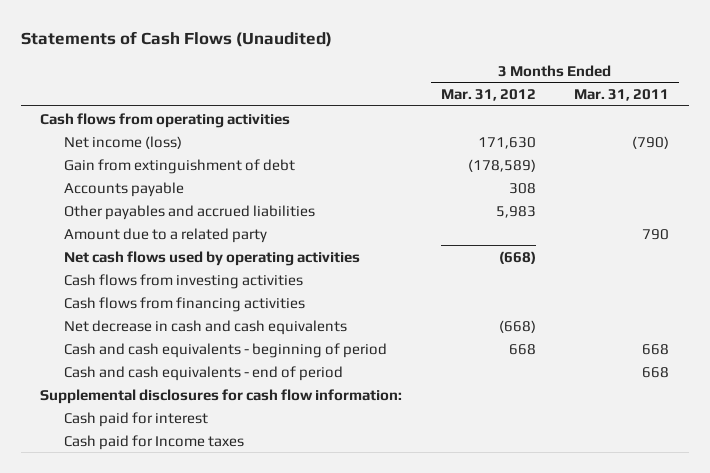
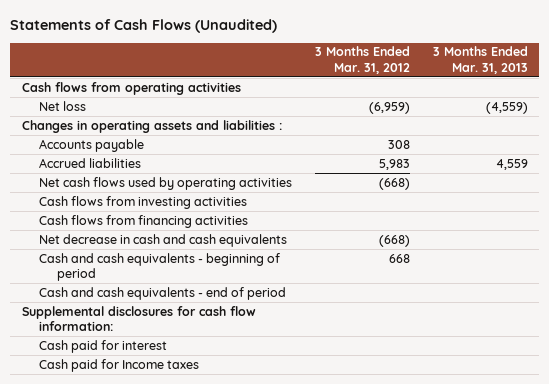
- | 3 Months Ended Mar. 31, 2012 | 3 Months Ended Mar. 31, 2011
+ | 3 Months Ended Mar. 31, 2012 | 3 Months Ended Mar. 31, 2013
- Net income (loss) | 171,630 | (790)
- Gain from extinguishment of debt | (178,589) |
+ Net loss | (6,959) | (4,559)
+ Changes in operating assets and liabilities :
- Other payables and accrued liabilities | 5,983 |
- Amount due to a related party | | 790
+ Accrued liabilities | 5,983 | 4,559

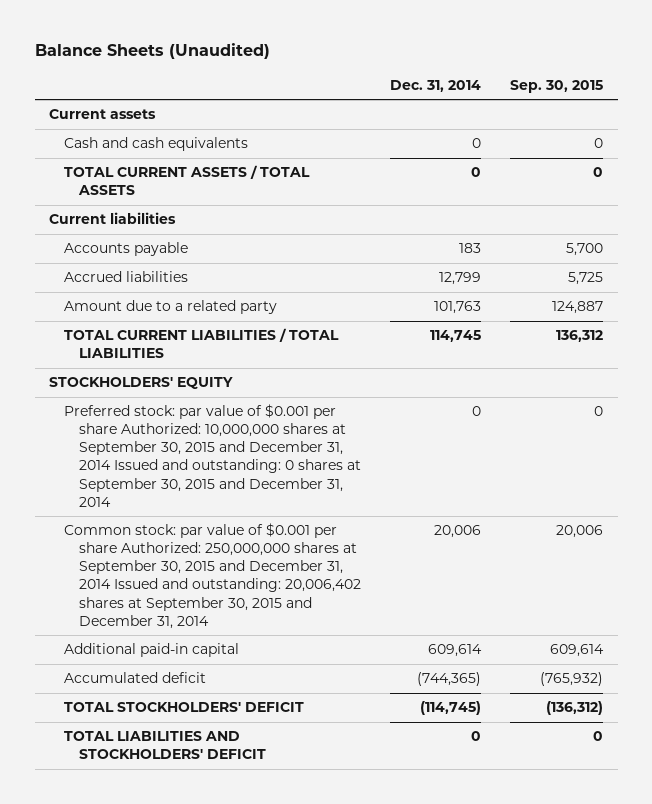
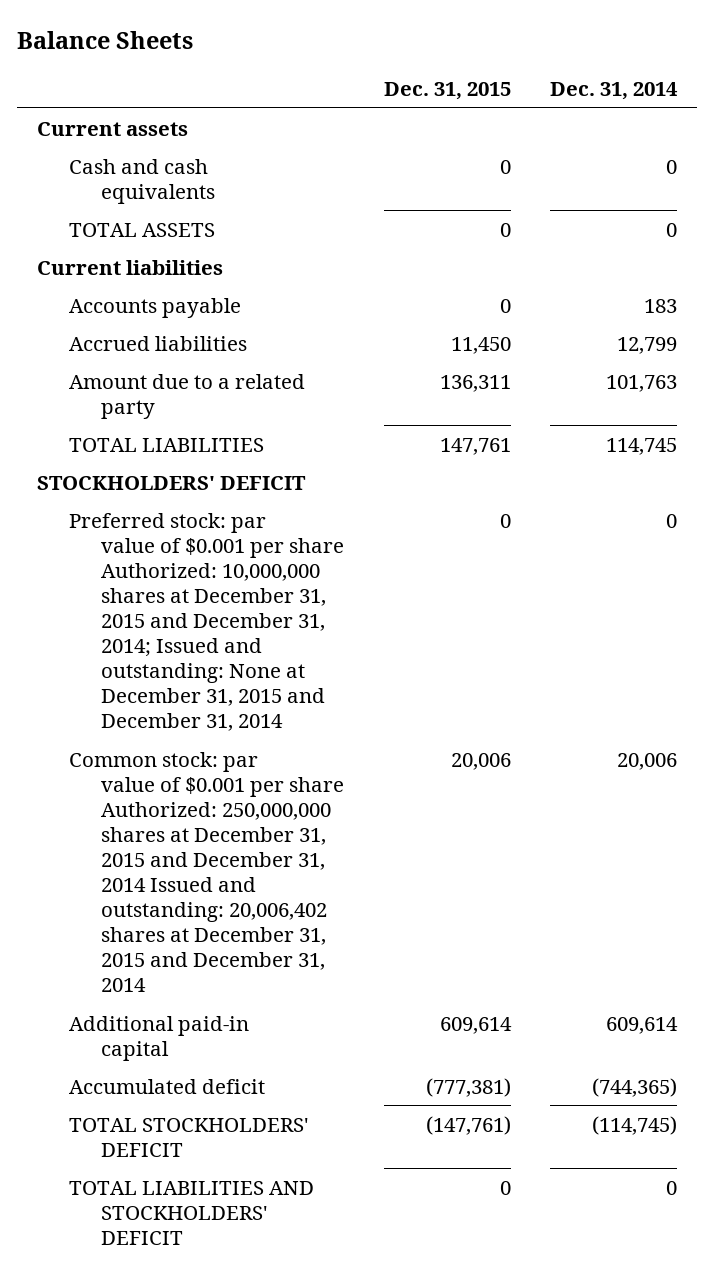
- Balance Sheets (Unaudited)
+ Balance Sheets
- | Dec. 31, 2014 | Sep. 30, 2015
+ | Dec. 31, 2015 | Dec. 31, 2014
- TOTAL CURRENT ASSETS / TOTAL ASSETS | 0 | 0
+ TOTAL ASSETS | 0 | 0
- TOTAL CURRENT LIABILITIES / TOTAL LIABILITIES | 114,745 | 136,312
- STOCKHOLDERS' EQUITY
- Preferred stock: par value of $0.001 per share Authorized: 10,000,000 shares at September 30, 2015 and December 31, 2014 Issued and outstanding: 0 shares at September 30, 2015 and December 31, 2014 | 0 | 0
- Common stock: par value of $0.001 per share Authorized: 250,000,000 shares at September 30, 2015 and December 31, 2014 Issued and outstanding: 20,006,402 shares at September 30, 2015 and December 31, 2014 | 20,006 | 20,006
+ TOTAL LIABILITIES | 147,761 | 114,745
+ STOCKHOLDERS' DEFICIT
+ Preferred stock: par value of $0.001 per share Authorized: 10,000,000 shares at December 31, 2015 and December 31, 2014; Issued and outstanding: None at December 31, 2015 and December 31, 2014 | 0 | 0
+ Common stock: par value of $0.001 per share Authorized: 250,000,000 shares at December 31, 2015 and December 31, 2014 Issued and outstanding: 20,006,402 shares at December 31, 2015 and December 31, 2014 | 20,006 | 20,006

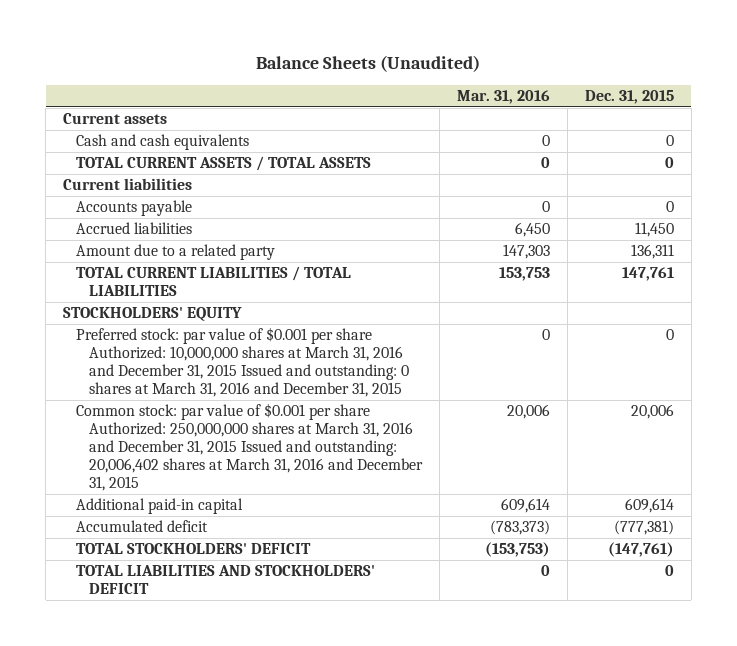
- Balance Sheets
+ Balance Sheets (Unaudited)
- | Dec. 31, 2015 | Dec. 31, 2014
+ | Mar. 31, 2016 | Dec. 31, 2015
- TOTAL ASSETS | 0 | 0
+ TOTAL CURRENT ASSETS / TOTAL ASSETS | 0 | 0
- TOTAL LIABILITIES | 147,761 | 114,745
- STOCKHOLDERS' DEFICIT
- Preferred stock: par value of $0.001 per share Authorized: 10,000,000 shares at December 31, 2015 and December 31, 2014; Issued and outstanding: None at December 31, 2015 and December 31, 2014 | 0 | 0
- Common stock: par value of $0.001 per share Authorized: 250,000,000 shares at December 31, 2015 and December 31, 2014 Issued and outstanding: 20,006,402 shares at December 31, 2015 and December 31, 2014 | 20,006 | 20,006
+ TOTAL CURRENT LIABILITIES / TOTAL LIABILITIES | 153,753 | 147,761
+ STOCKHOLDERS' EQUITY
+ Preferred stock: par value of $0.001 per share Authorized: 10,000,000 shares at March 31, 2016 and December 31, 2015 Issued and outstanding: 0 shares at March 31, 2016 and December 31, 2015 | 0 | 0
+ Common stock: par value of $0.001 per share Authorized: 250,000,000 shares at March 31, 2016 and December 31, 2015 Issued and outstanding: 20,006,402 shares at March 31, 2016 and December 31, 2015 | 20,006 | 20,006

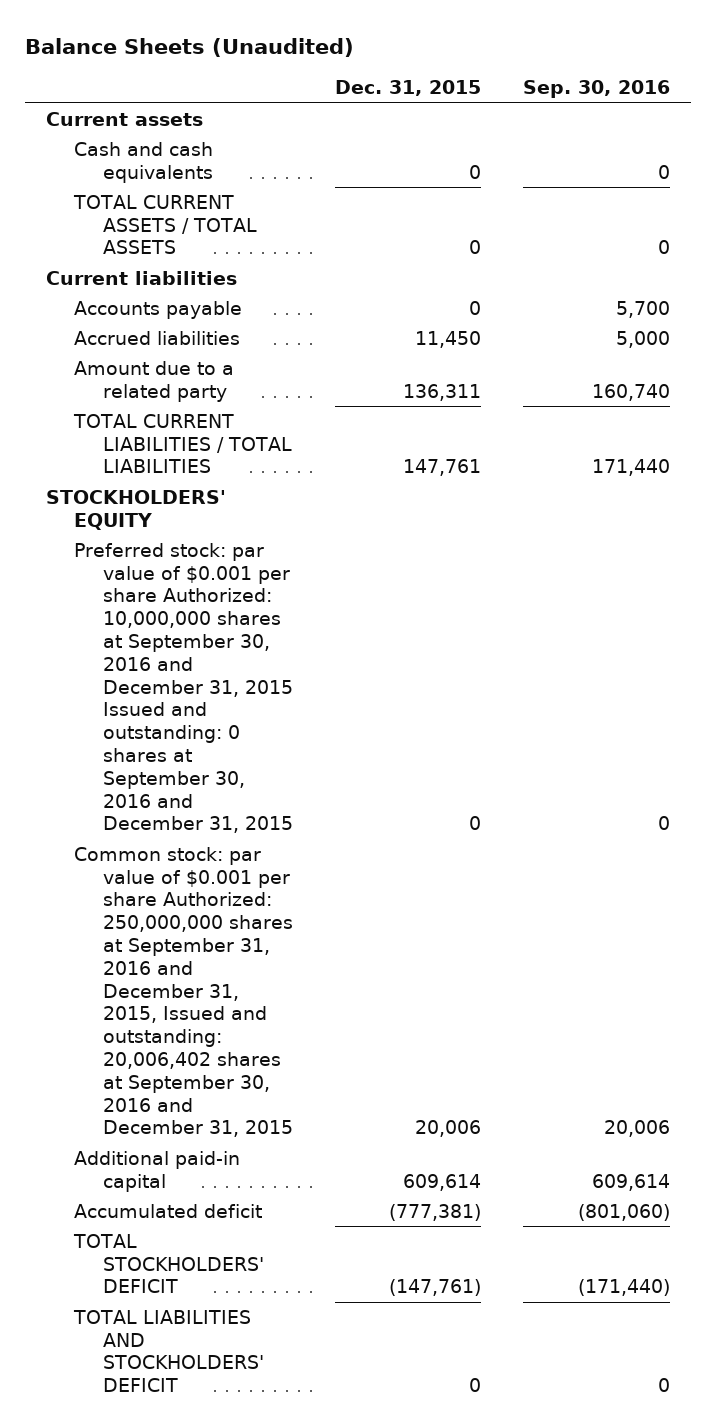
- | Mar. 31, 2016 | Dec. 31, 2015
+ | Dec. 31, 2015 | Sep. 30, 2016
- Preferred stock: par value of $0.001 per share Authorized: 10,000,000 shares at March 31, 2016 and December 31, 2015 Issued and outstanding: 0 shares at March 31, 2016 and December 31, 2015 | 0 | 0
- Common stock: par value of $0.001 per share Authorized: 250,000,000 shares at March 31, 2016 and December 31, 2015 Issued and outstanding: 20,006,402 shares at March 31, 2016 and December 31, 2015 | 20,006 | 20,006
+ Preferred stock: par value of $0.001 per share Authorized: 10,000,000 shares at September 30, 2016 and December 31, 2015 Issued and outstanding: 0 shares at September 30, 2016 and December 31, 2015 | 0 | 0
+ Common stock: par value of $0.001 per share Authorized: 250,000,000 shares at September 31, 2016 and December 31, 2015, Issued and outstanding: 20,006,402 shares at September 30, 2016 and December 31, 2015 | 20,006 | 20,006

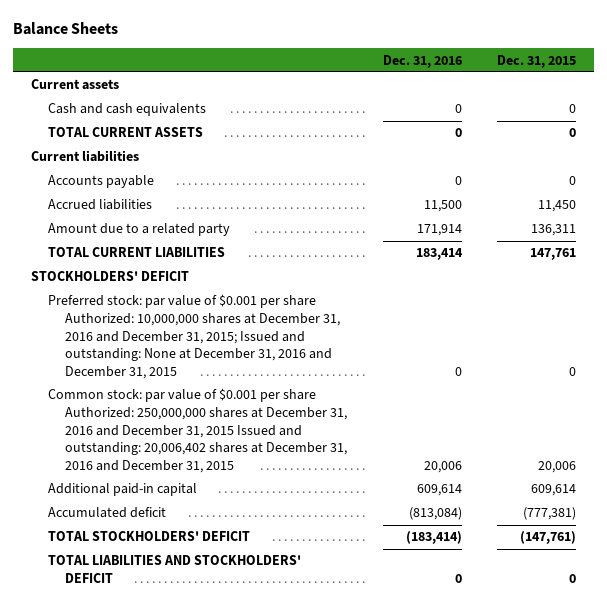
- Balance Sheets (Unaudited)
+ Balance Sheets
- | Dec. 31, 2015 | Sep. 30, 2016
+ | Dec. 31, 2016 | Dec. 31, 2015
- TOTAL CURRENT ASSETS / TOTAL ASSETS | 0 | 0
+ TOTAL CURRENT ASSETS | 0 | 0
- TOTAL CURRENT LIABILITIES / TOTAL LIABILITIES | 147,761 | 171,440
- STOCKHOLDERS' EQUITY
- Preferred stock: par value of $0.001 per share Authorized: 10,000,000 shares at September 30, 2016 and December 31, 2015 Issued and outstanding: 0 shares at September 30, 2016 and December 31, 2015 | 0 | 0
- Common stock: par value of $0.001 per share Authorized: 250,000,000 shares at September 31, 2016 and December 31, 2015, Issued and outstanding: 20,006,402 shares at September 30, 2016 and December 31, 2015 | 20,006 | 20,006
+ TOTAL CURRENT LIABILITIES | 183,414 | 147,761
+ STOCKHOLDERS' DEFICIT
+ Preferred stock: par value of $0.001 per share Authorized: 10,000,000 shares at December 31, 2016 and December 31, 2015; Issued and outstanding: None at December 31, 2016 and December 31, 2015 | 0 | 0
+ Common stock: par value of $0.001 per share Authorized: 250,000,000 shares at December 31, 2016 and December 31, 2015 Issued and outstanding: 20,006,402 shares at December 31, 2016 and December 31, 2015 | 20,006 | 20,006

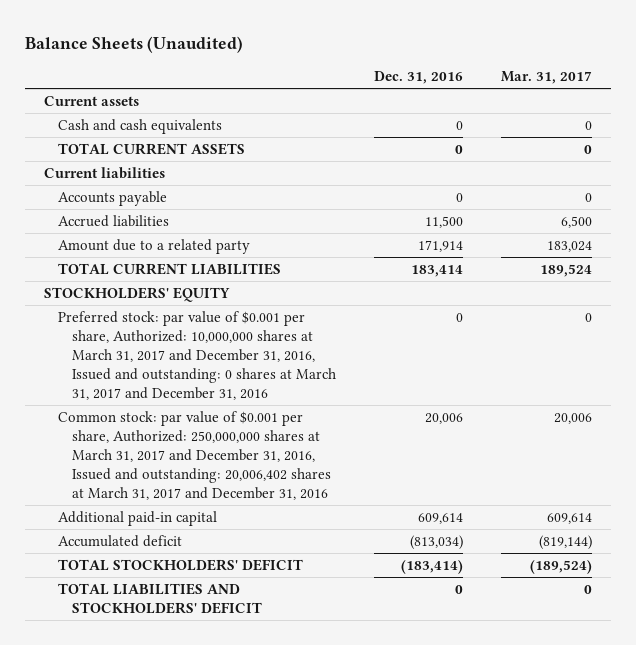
- Balance Sheets
+ Balance Sheets (Unaudited)
- | Dec. 31, 2016 | Dec. 31, 2015
+ | Dec. 31, 2016 | Mar. 31, 2017
- STOCKHOLDERS' DEFICIT
- Preferred stock: par value of $0.001 per share Authorized: 10,000,000 shares at December 31, 2016 and December 31, 2015; Issued and outstanding: None at December 31, 2016 and December 31, 2015 | 0 | 0
- Common stock: par value of $0.001 per share Authorized: 250,000,000 shares at December 31, 2016 and December 31, 2015 Issued and outstanding: 20,006,402 shares at December 31, 2016 and December 31, 2015 | 20,006 | 20,006
+ STOCKHOLDERS' EQUITY
+ Preferred stock: par value of $0.001 per share, Authorized: 10,000,000 shares at March 31, 2017 and December 31, 2016, Issued and outstanding: 0 shares at March 31, 2017 and December 31, 2016 | 0 | 0
+ Common stock: par value of $0.001 per share, Authorized: 250,000,000 shares at March 31, 2017 and December 31, 2016, Issued and outstanding: 20,006,402 shares at March 31, 2017 and December 31, 2016 | 20,006 | 20,006
- Accumulated deficit | (813,084) | (777,381)
+ Accumulated deficit | (813,034) | (819,144)

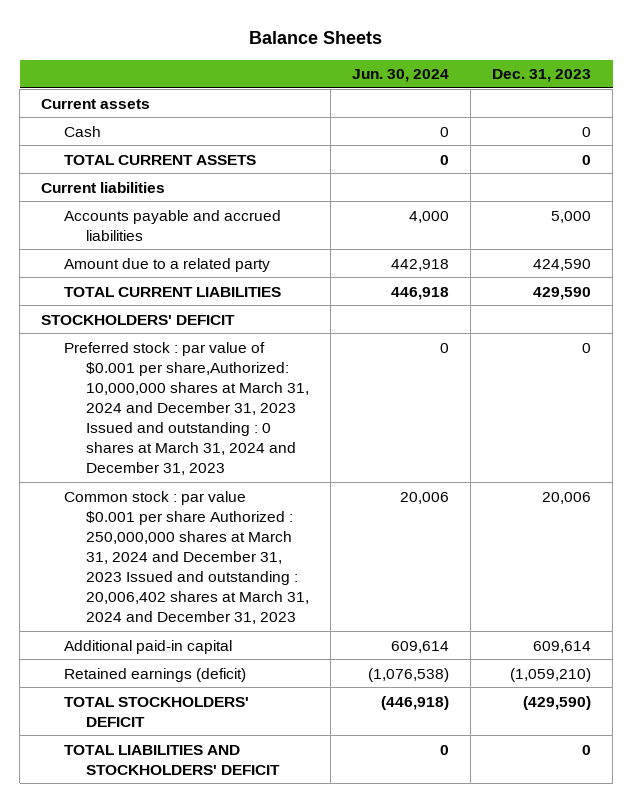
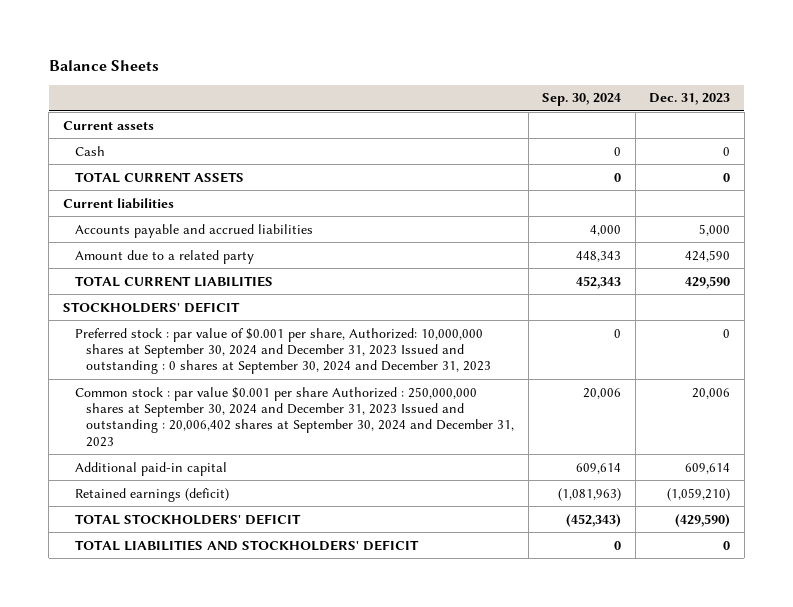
- | Jun. 30, 2024 | Dec. 31, 2023
+ | Sep. 30, 2024 | Dec. 31, 2023
- Preferred stock : par value of $0.001 per share,Authorized: 10,000,000 shares at March 31, 2024 and December 31, 2023 Issued and outstanding : 0 shares at March 31, 2024 and December 31, 2023 | 0 | 0
- Common stock : par value $0.001 per share Authorized : 250,000,000 shares at March 31, 2024 and December 31, 2023 Issued and outstanding : 20,006,402 shares at March 31, 2024 and December 31, 2023 | 20,006 | 20,006
+ Preferred stock : par value of $0.001 per share, Authorized: 10,000,000 shares at September 30, 2024 and December 31, 2023 Issued and outstanding : 0 shares at September 30, 2024 and December 31, 2023 | 0 | 0
+ Common stock : par value $0.001 per share Authorized : 250,000,000 shares at September 30, 2024 and December 31, 2023 Issued and outstanding : 20,006,402 shares at September 30, 2024 and December 31, 2023 | 20,006 | 20,006

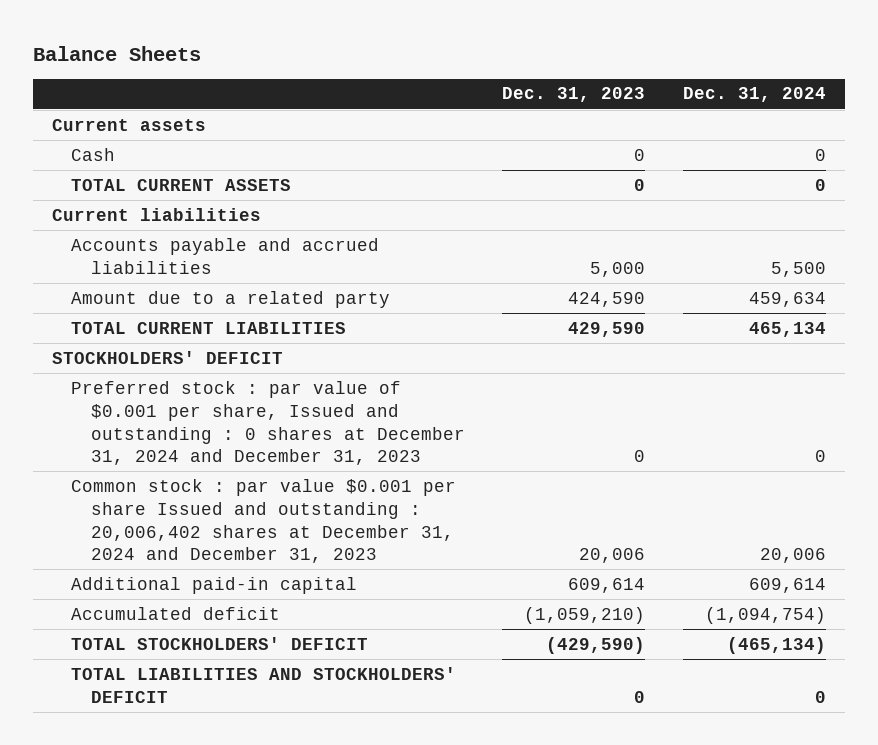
- | Sep. 30, 2024 | Dec. 31, 2023
+ | Dec. 31, 2023 | Dec. 31, 2024
- Preferred stock : par value of $0.001 per share, Authorized: 10,000,000 shares at September 30, 2024 and December 31, 2023 Issued and outstanding : 0 shares at September 30, 2024 and December 31, 2023 | 0 | 0
- Common stock : par value $0.001 per share Authorized : 250,000,000 shares at September 30, 2024 and December 31, 2023 Issued and outstanding : 20,006,402 shares at September 30, 2024 and December 31, 2023 | 20,006 | 20,006
+ Preferred stock : par value of $0.001 per share, Issued and outstanding : 0 shares at December 31, 2024 and December 31, 2023 | 0 | 0
+ Common stock : par value $0.001 per share Issued and outstanding : 20,006,402 shares at December 31, 2024 and December 31, 2023 | 20,006 | 20,006
- Retained earnings (deficit) | (1,081,963) | (1,059,210)
+ Accumulated deficit | (1,059,210) | (1,094,754)

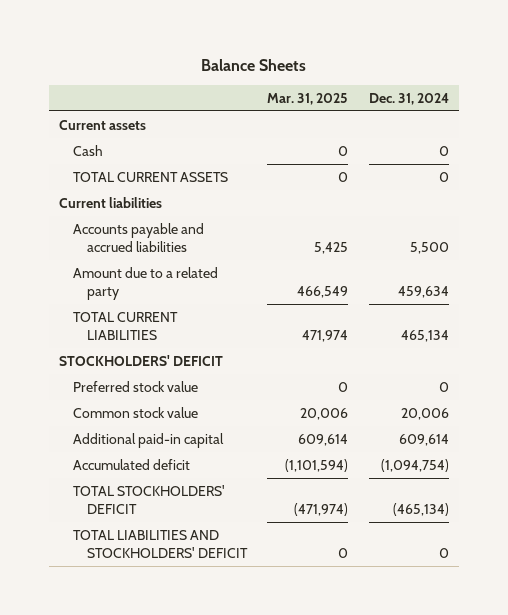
- | Dec. 31, 2023 | Dec. 31, 2024
+ | Mar. 31, 2025 | Dec. 31, 2024
- Preferred stock : par value of $0.001 per share, Issued and outstanding : 0 shares at December 31, 2024 and December 31, 2023 | 0 | 0
- Common stock : par value $0.001 per share Issued and outstanding : 20,006,402 shares at December 31, 2024 and December 31, 2023 | 20,006 | 20,006
+ Preferred stock value | 0 | 0
+ Common stock value | 20,006 | 20,006

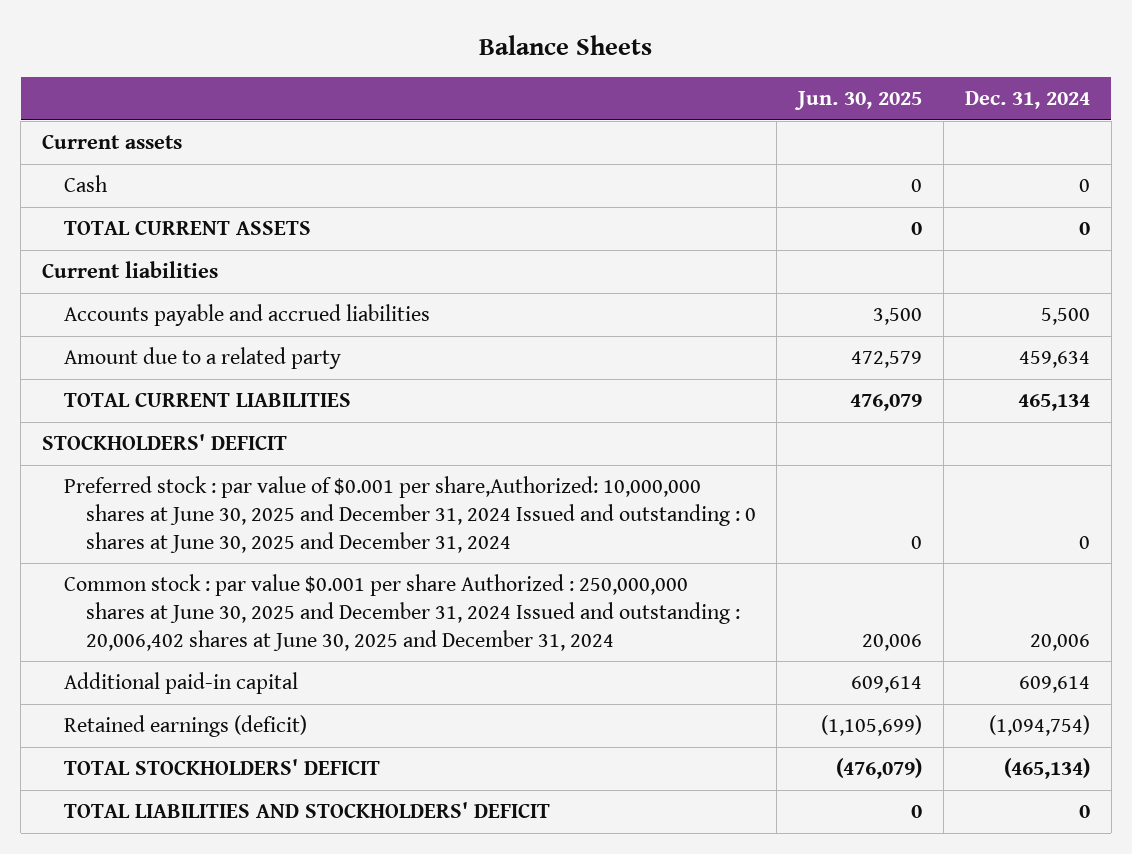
- | Mar. 31, 2025 | Dec. 31, 2024
+ | Jun. 30, 2025 | Dec. 31, 2024
- Preferred stock value | 0 | 0
- Common stock value | 20,006 | 20,006
+ Preferred stock : par value of $0.001 per share,Authorized: 10,000,000 shares at June 30, 2025 and December 31, 2024 Issued and outstanding : 0 shares at June 30, 2025 and December 31, 2024 | 0 | 0
+ Common stock : par value $0.001 per share Authorized : 250,000,000 shares at June 30, 2025 and December 31, 2024 Issued and outstanding : 20,006,402 shares at June 30, 2025 and December 31, 2024 | 20,006 | 20,006
- Accumulated deficit | (1,101,594) | (1,094,754)
+ Retained earnings (deficit) | (1,105,699) | (1,094,754)

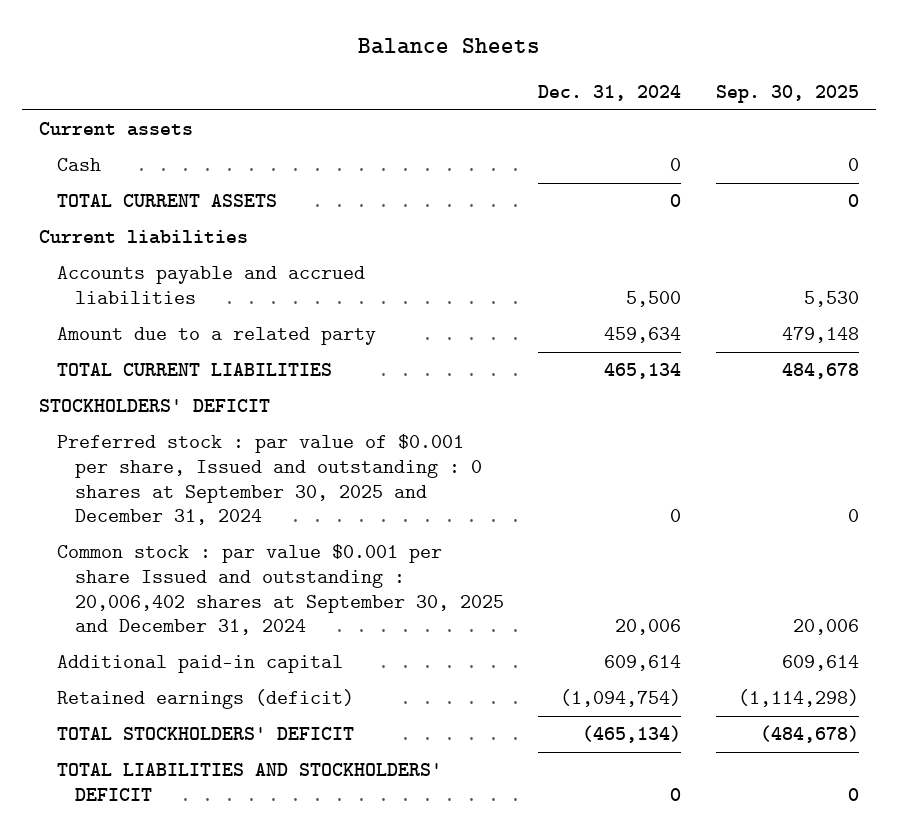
- | Jun. 30, 2025 | Dec. 31, 2024
+ | Dec. 31, 2024 | Sep. 30, 2025
- Preferred stock : par value of $0.001 per share,Authorized: 10,000,000 shares at June 30, 2025 and December 31, 2024 Issued and outstanding : 0 shares at June 30, 2025 and December 31, 2024 | 0 | 0
- Common stock : par value $0.001 per share Authorized : 250,000,000 shares at June 30, 2025 and December 31, 2024 Issued and outstanding : 20,006,402 shares at June 30, 2025 and December 31, 2024 | 20,006 | 20,006
+ Preferred stock : par value of $0.001 per share, Issued and outstanding : 0 shares at September 30, 2025 and December 31, 2024 | 0 | 0
+ Common stock : par value $0.001 per share Issued and outstanding : 20,006,402 shares at September 30, 2025 and December 31, 2024 | 20,006 | 20,006

